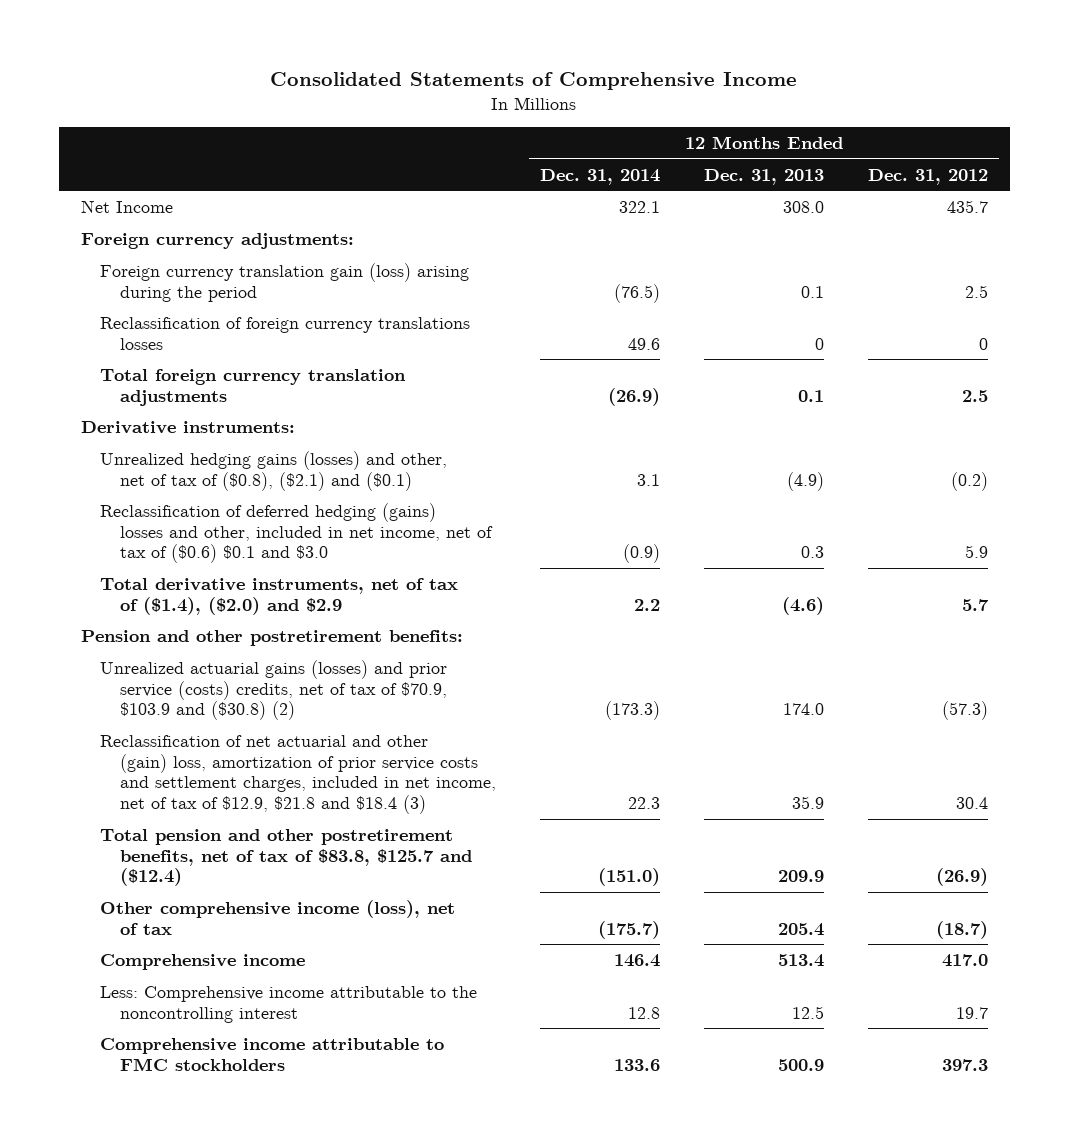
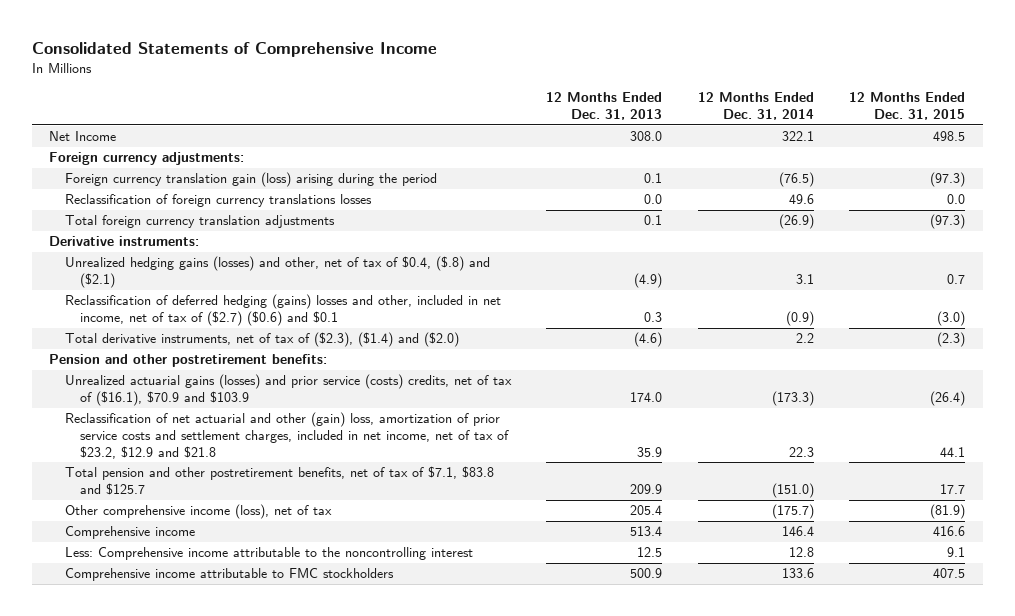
- | 12 Months Ended Dec. 31, 2014 | 12 Months Ended Dec. 31, 2013 | 12 Months Ended Dec. 31, 2012
+ | 12 Months Ended Dec. 31, 2013 | 12 Months Ended Dec. 31, 2014 | 12 Months Ended Dec. 31, 2015
- Reclassification of foreign currency translations losses | 49.6 | 0 | 0
+ Reclassification of foreign currency translations losses | 0.0 | 49.6 | 0.0
- Unrealized hedging gains (losses) and other, net of tax of ($0.8), ($2.1) and ($0.1) | 3.1 | (4.9) | (0.2)
- Reclassification of deferred hedging (gains) losses and other, included in net income, net of tax of ($0.6) $0.1 and $3.0 | (0.9) | 0.3 | 5.9
- Total derivative instruments, net of tax of ($1.4), ($2.0) and $2.9 | 2.2 | (4.6) | 5.7
+ Unrealized hedging gains (losses) and other, net of tax of $0.4, ($.8) and ($2.1) | (4.9) | 3.1 | 0.7
+ Reclassification of deferred hedging (gains) losses and other, included in net income, net of tax of ($2.7) ($0.6) and $0.1 | 0.3 | (0.9) | (3.0)
+ Total derivative instruments, net of tax of ($2.3), ($1.4) and ($2.0) | (4.6) | 2.2 | (2.3)
- Unrealized actuarial gains (losses) and prior service (costs) credits, net of tax of $70.9, $103.9 and ($30.8) (2) | (173.3) | 174.0 | (57.3)
- Reclassification of net actuarial and other (gain) loss, amortization of prior service costs and settlement charges, included in net income, net of tax of $12.9, $21.8 and $18.4 (3) | 22.3 | 35.9 | 30.4
- Total pension and other postretirement benefits, net of tax of $83.8, $125.7 and ($12.4) | (151.0) | 209.9 | (26.9)
+ Unrealized actuarial gains (losses) and prior service (costs) credits, net of tax of ($16.1), $70.9 and $103.9 | 174.0 | (173.3) | (26.4)
+ Reclassification of net actuarial and other (gain) loss, amortization of prior service costs and settlement charges, included in net income, net of tax of $23.2, $12.9 and $21.8 | 35.9 | 22.3 | 44.1
+ Total pension and other postretirement benefits, net of tax of $7.1, $83.8 and $125.7 | 209.9 | (151.0) | 17.7

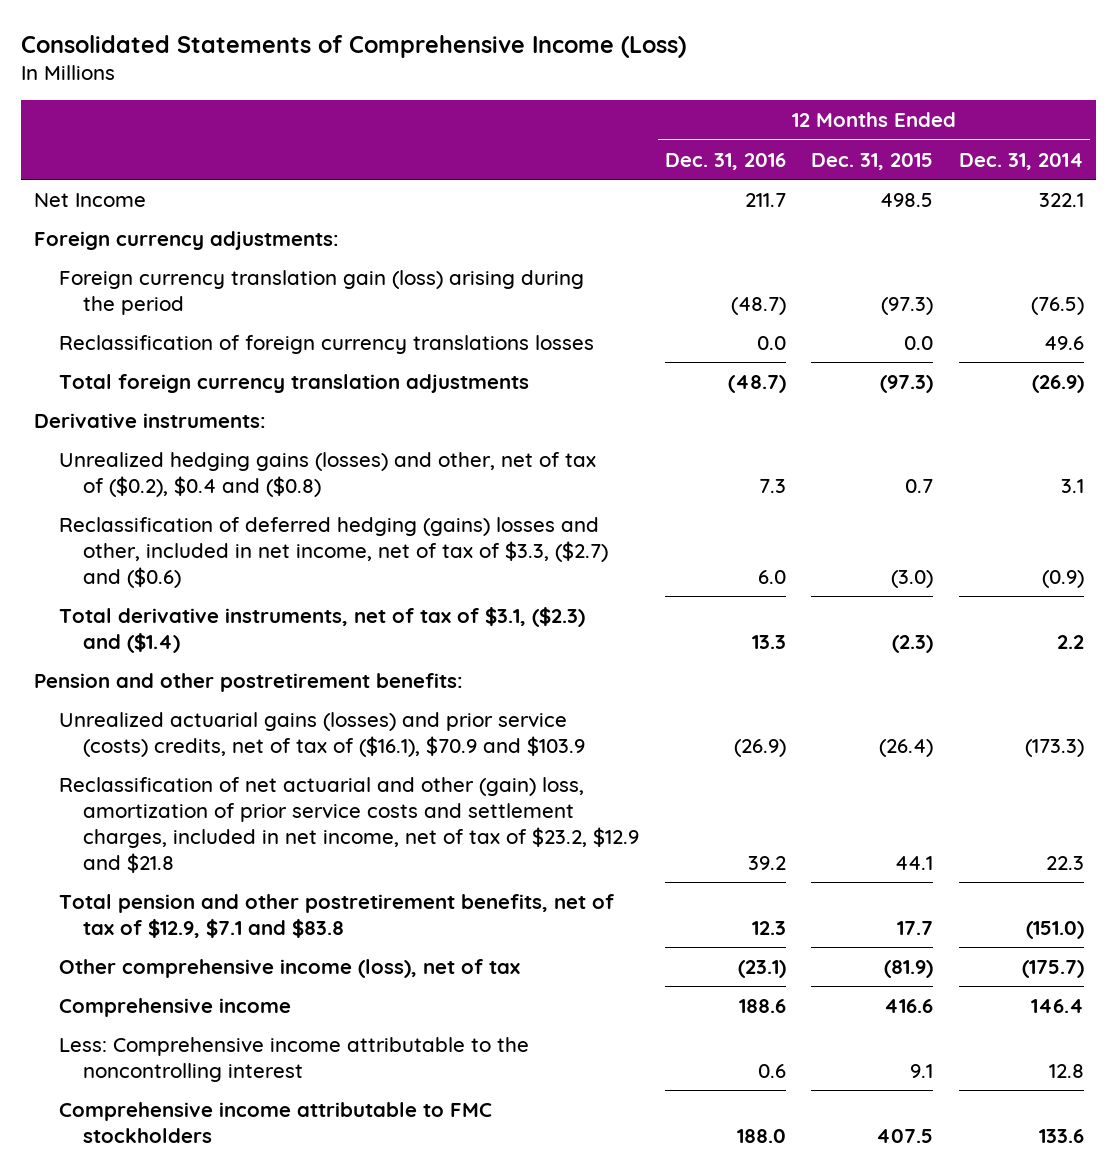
- Consolidated Statements of Comprehensive Income
+ Consolidated Statements of Comprehensive Income (Loss)
- | 12 Months Ended Dec. 31, 2013 | 12 Months Ended Dec. 31, 2014 | 12 Months Ended Dec. 31, 2015
+ | 12 Months Ended Dec. 31, 2016 | 12 Months Ended Dec. 31, 2015 | 12 Months Ended Dec. 31, 2014
- Unrealized hedging gains (losses) and other, net of tax of $0.4, ($.8) and ($2.1) | (4.9) | 3.1 | 0.7
- Reclassification of deferred hedging (gains) losses and other, included in net income, net of tax of ($2.7) ($0.6) and $0.1 | 0.3 | (0.9) | (3.0)
- Total derivative instruments, net of tax of ($2.3), ($1.4) and ($2.0) | (4.6) | 2.2 | (2.3)
+ Unrealized hedging gains (losses) and other, net of tax of ($0.2), $0.4 and ($0.8) | 7.3 | 0.7 | 3.1
+ Reclassification of deferred hedging (gains) losses and other, included in net income, net of tax of $3.3, ($2.7) and ($0.6) | 6.0 | (3.0) | (0.9)
+ Total derivative instruments, net of tax of $3.1, ($2.3) and ($1.4) | 13.3 | (2.3) | 2.2
- Total pension and other postretirement benefits, net of tax of $7.1, $83.8 and $125.7 | 209.9 | (151.0) | 17.7
+ Total pension and other postretirement benefits, net of tax of $12.9, $7.1 and $83.8 | 12.3 | 17.7 | (151.0)

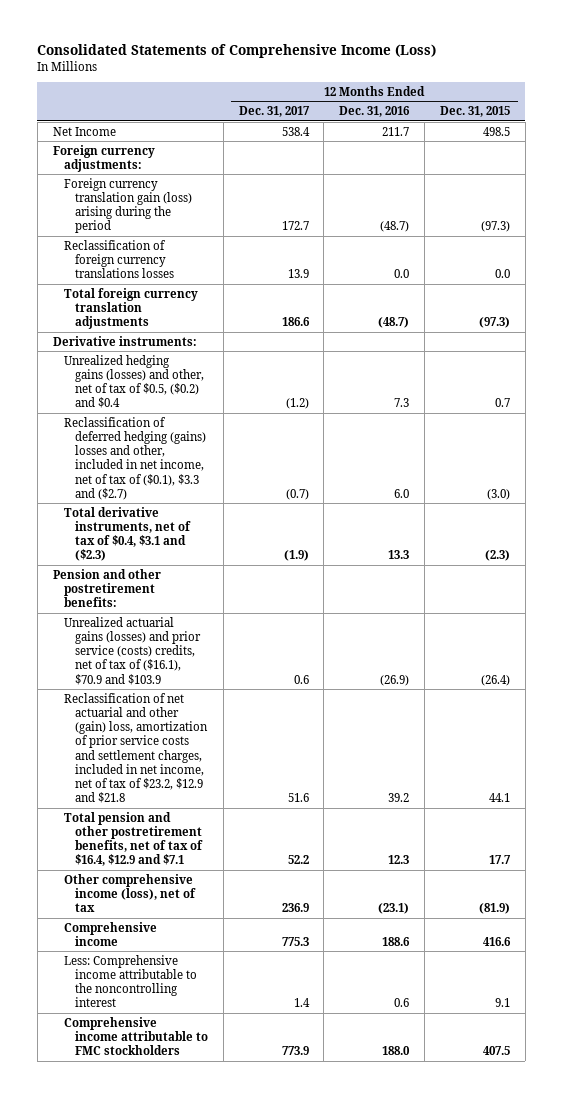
- | 12 Months Ended Dec. 31, 2016 | 12 Months Ended Dec. 31, 2015 | 12 Months Ended Dec. 31, 2014
+ | 12 Months Ended Dec. 31, 2017 | 12 Months Ended Dec. 31, 2016 | 12 Months Ended Dec. 31, 2015
- Unrealized hedging gains (losses) and other, net of tax of ($0.2), $0.4 and ($0.8) | 7.3 | 0.7 | 3.1
- Reclassification of deferred hedging (gains) losses and other, included in net income, net of tax of $3.3, ($2.7) and ($0.6) | 6.0 | (3.0) | (0.9)
- Total derivative instruments, net of tax of $3.1, ($2.3) and ($1.4) | 13.3 | (2.3) | 2.2
+ Unrealized hedging gains (losses) and other, net of tax of $0.5, ($0.2) and $0.4 | (1.2) | 7.3 | 0.7
+ Reclassification of deferred hedging (gains) losses and other, included in net income, net of tax of ($0.1), $3.3 and ($2.7) | (0.7) | 6.0 | (3.0)
+ Total derivative instruments, net of tax of $0.4, $3.1 and ($2.3) | (1.9) | 13.3 | (2.3)
- Total pension and other postretirement benefits, net of tax of $12.9, $7.1 and $83.8 | 12.3 | 17.7 | (151.0)
+ Total pension and other postretirement benefits, net of tax of $16.4, $12.9 and $7.1 | 52.2 | 12.3 | 17.7

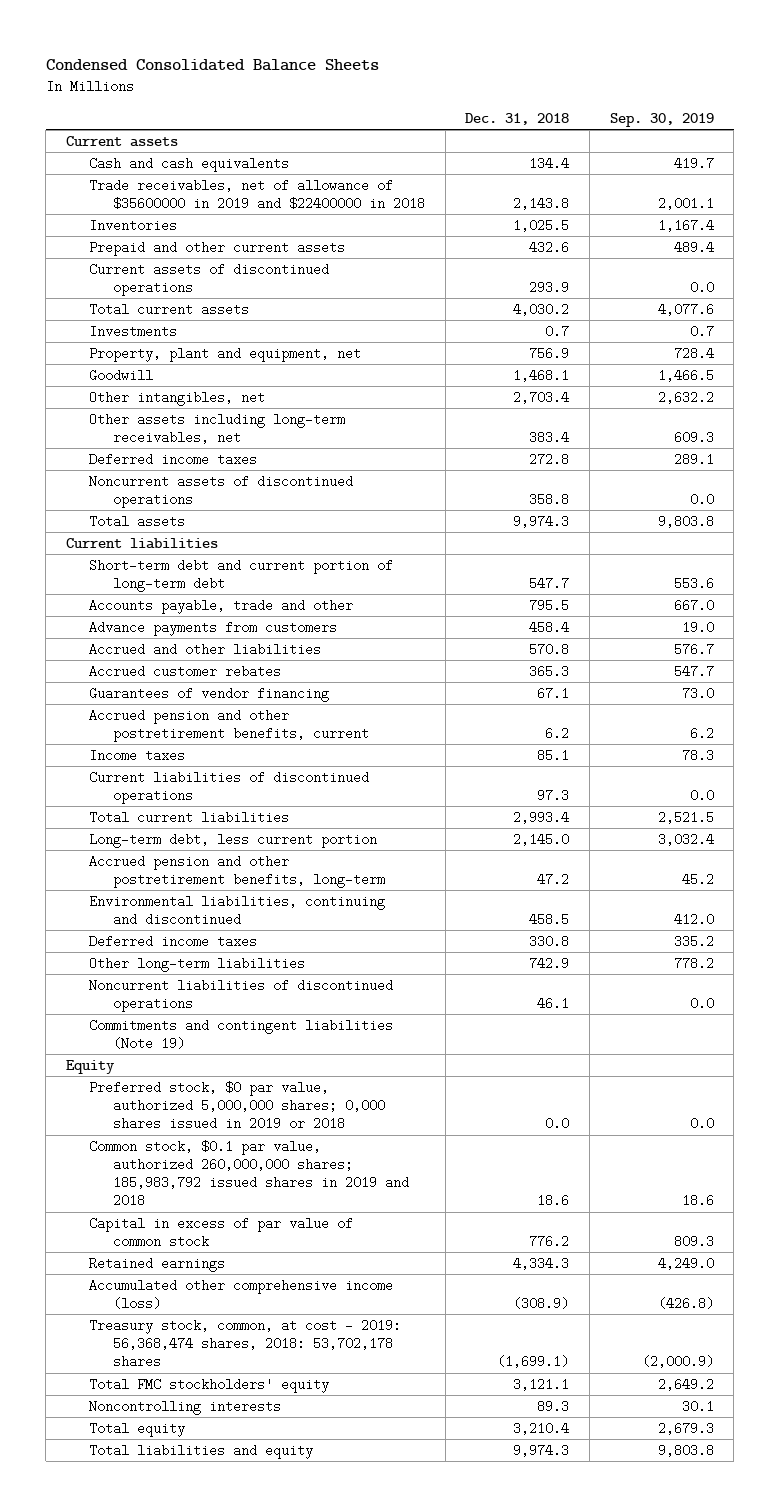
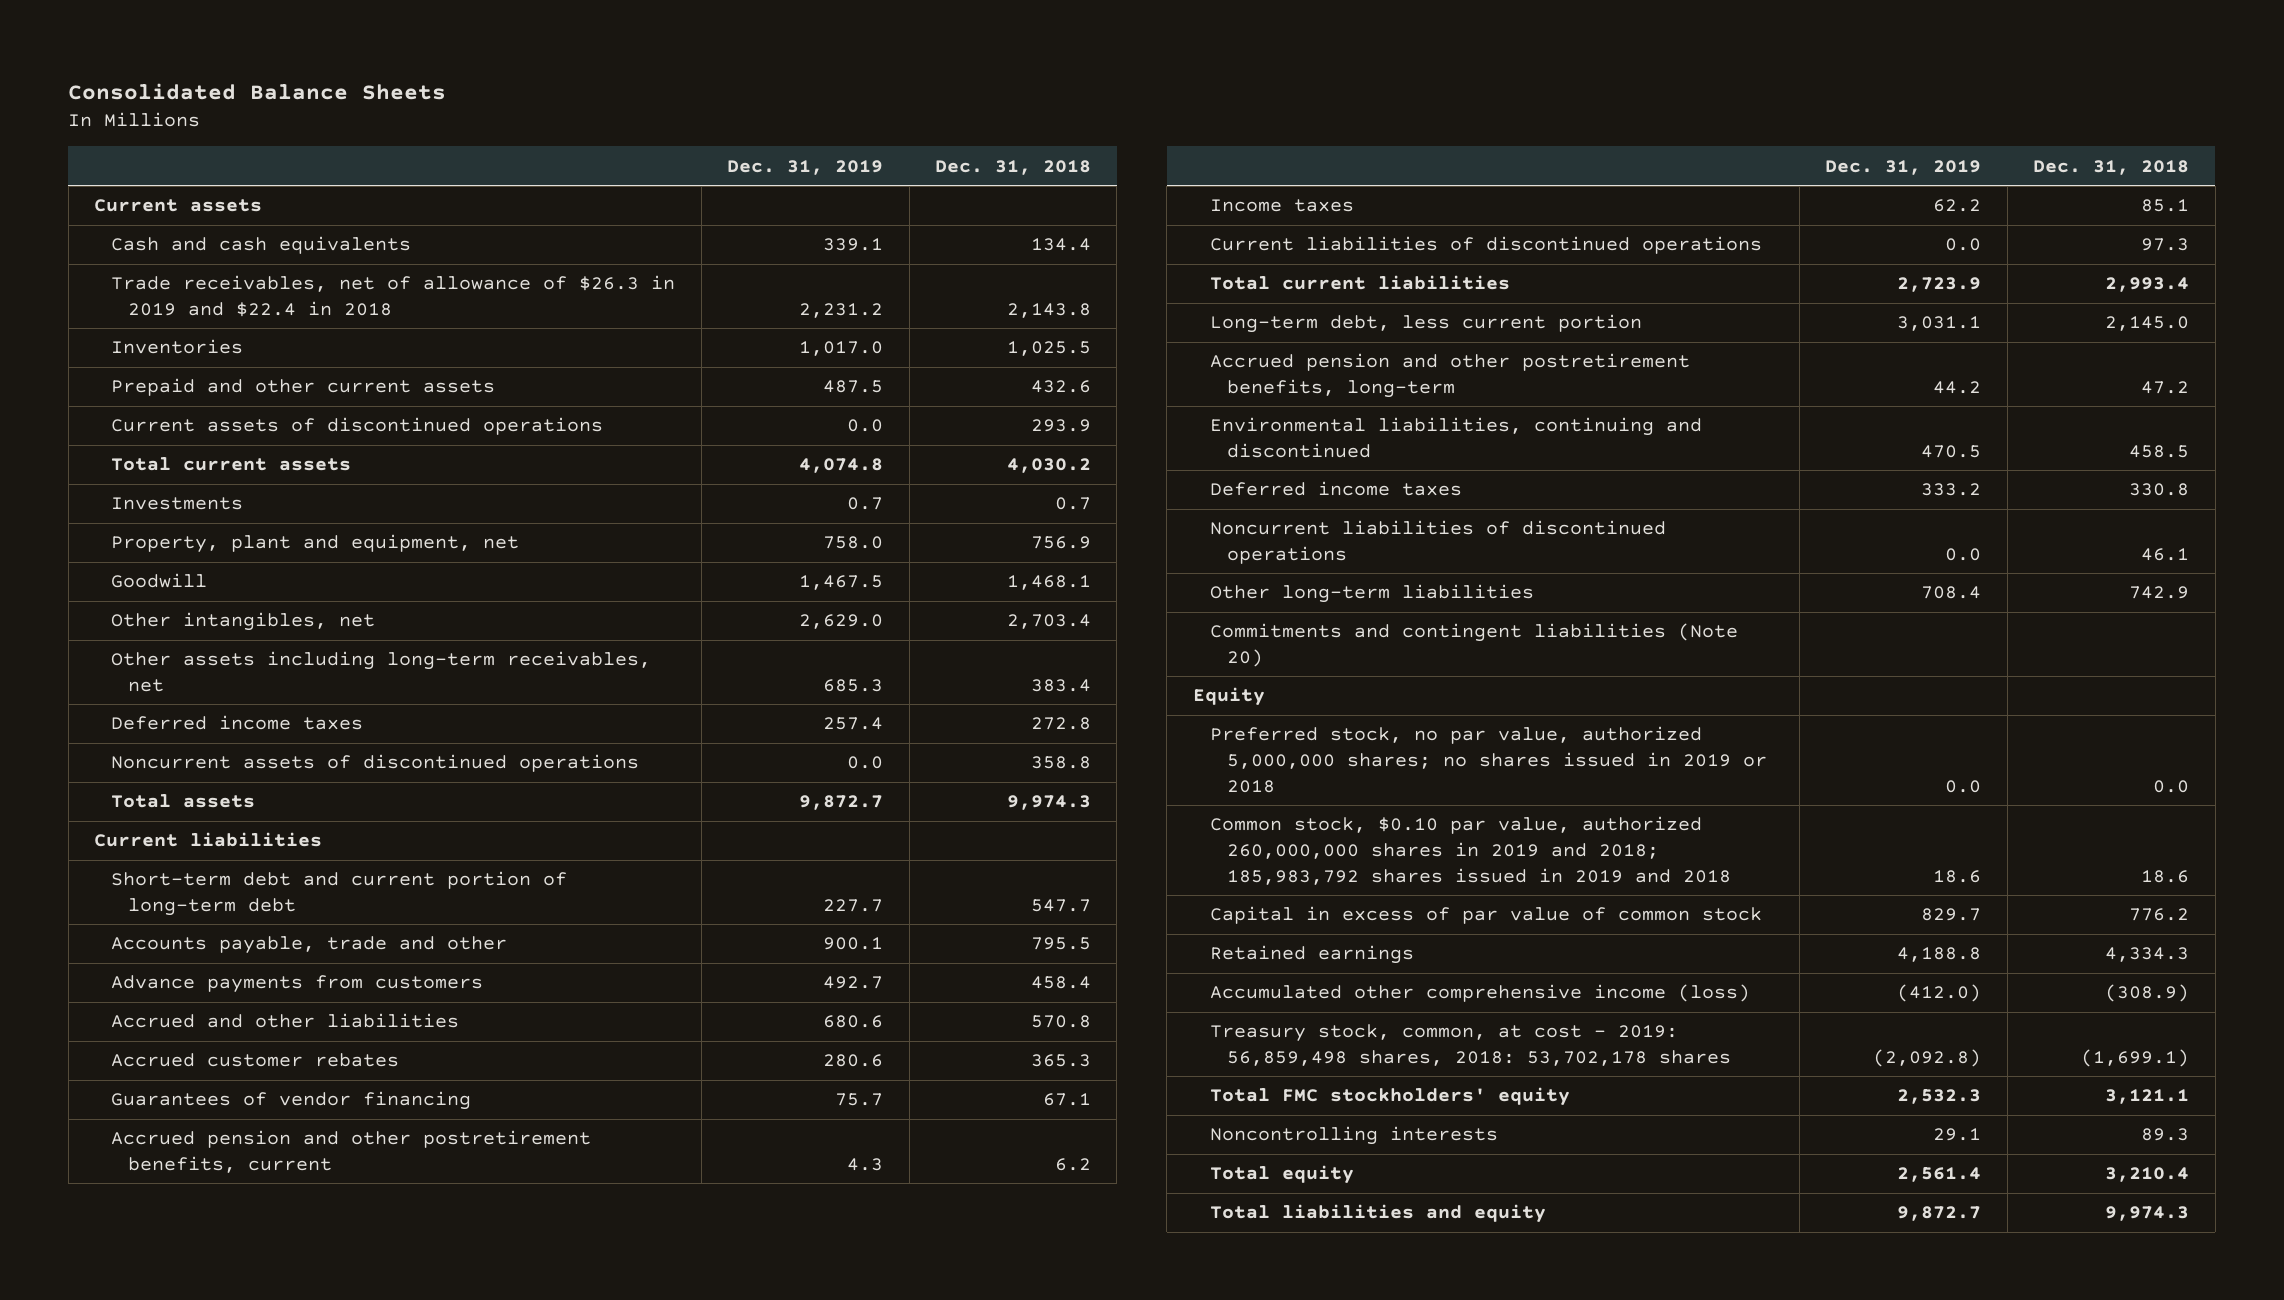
- Condensed Consolidated Balance Sheets
+ Consolidated Balance Sheets
- | Dec. 31, 2018 | Sep. 30, 2019
+ | Dec. 31, 2019 | Dec. 31, 2018
- Trade receivables, net of allowance of $35600000 in 2019 and $22400000 in 2018 | 2,143.8 | 2,001.1
+ Trade receivables, net of allowance of $26.3 in 2019 and $22.4 in 2018 | 2,231.2 | 2,143.8
- Commitments and contingent liabilities (Note 19)
moved down: Other long-term liabilities | 708.4 | 742.9
+ Commitments and contingent liabilities (Note 20)
- Preferred stock, $0 par value, authorized 5,000,000 shares; 0,000 shares issued in 2019 or 2018 | 0.0 | 0.0
- Common stock, $0.1 par value, authorized 260,000,000 shares; 185,983,792 issued shares in 2019 and 2018 | 18.6 | 18.6
+ Preferred stock, no par value, authorized 5,000,000 shares; no shares issued in 2019 or 2018 | 0.0 | 0.0
+ Common stock, $0.10 par value, authorized 260,000,000 shares in 2019 and 2018; 185,983,792 shares issued in 2019 and 2018 | 18.6 | 18.6
- Treasury stock, common, at cost - 2019: 56,368,474 shares, 2018: 53,702,178 shares | (1,699.1) | (2,000.9)
+ Treasury stock, common, at cost - 2019: 56,859,498 shares, 2018: 53,702,178 shares | (2,092.8) | (1,699.1)

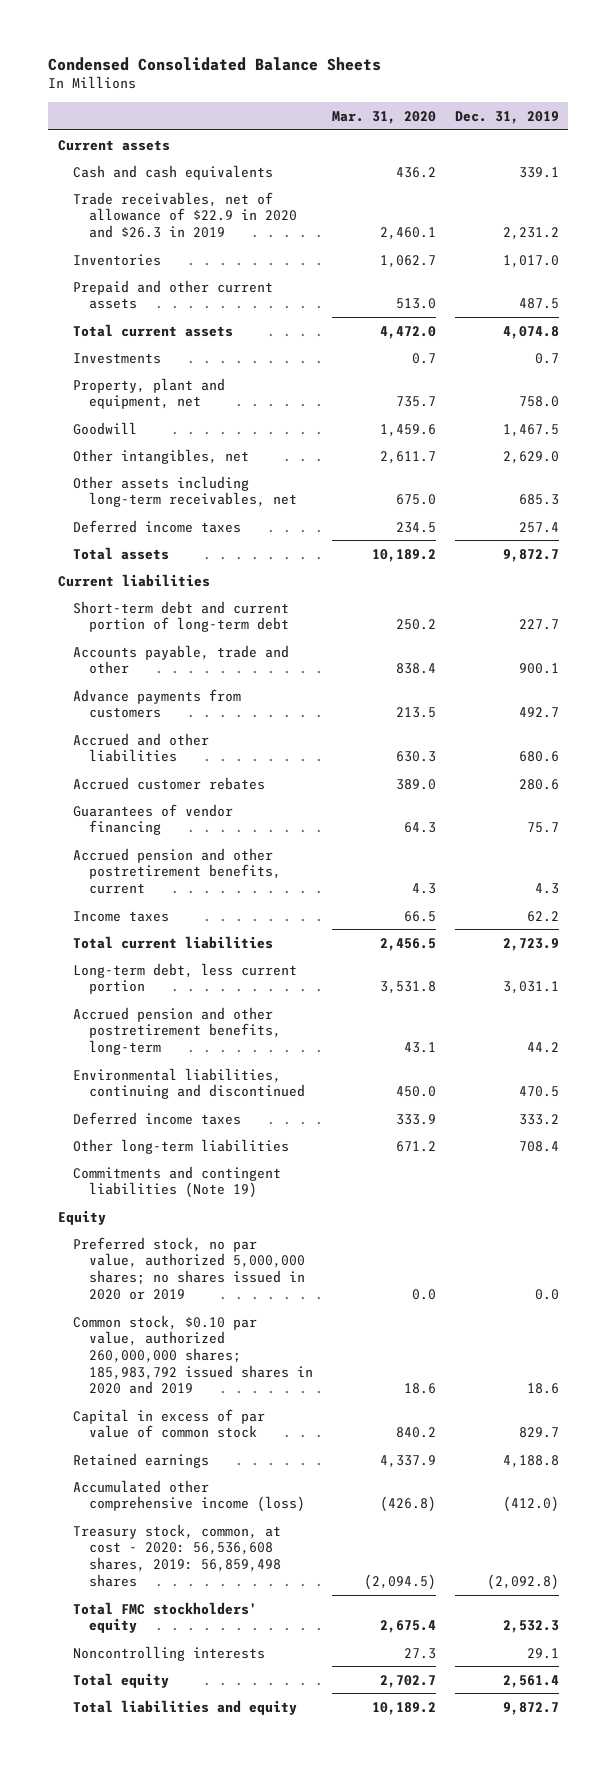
- Consolidated Balance Sheets
+ Condensed Consolidated Balance Sheets
- | Dec. 31, 2019 | Dec. 31, 2018
+ | Mar. 31, 2020 | Dec. 31, 2019
- Trade receivables, net of allowance of $26.3 in 2019 and $22.4 in 2018 | 2,231.2 | 2,143.8
+ Trade receivables, net of allowance of $22.9 in 2020 and $26.3 in 2019 | 2,460.1 | 2,231.2
- Current assets of discontinued operations | 0.0 | 293.9
- Noncurrent assets of discontinued operations | 0.0 | 358.8
- Current liabilities of discontinued operations | 0.0 | 97.3
- Noncurrent liabilities of discontinued operations | 0.0 | 46.1
- Commitments and contingent liabilities (Note 20)
+ Commitments and contingent liabilities (Note 19)
- Preferred stock, no par value, authorized 5,000,000 shares; no shares issued in 2019 or 2018 | 0.0 | 0.0
- Common stock, $0.10 par value, authorized 260,000,000 shares in 2019 and 2018; 185,983,792 shares issued in 2019 and 2018 | 18.6 | 18.6
+ Preferred stock, no par value, authorized 5,000,000 shares; no shares issued in 2020 or 2019 | 0.0 | 0.0
+ Common stock, $0.10 par value, authorized 260,000,000 shares; 185,983,792 issued shares in 2020 and 2019 | 18.6 | 18.6
- Treasury stock, common, at cost - 2019: 56,859,498 shares, 2018: 53,702,178 shares | (2,092.8) | (1,699.1)
+ Treasury stock, common, at cost - 2020: 56,536,608 shares, 2019: 56,859,498 shares | (2,094.5) | (2,092.8)

